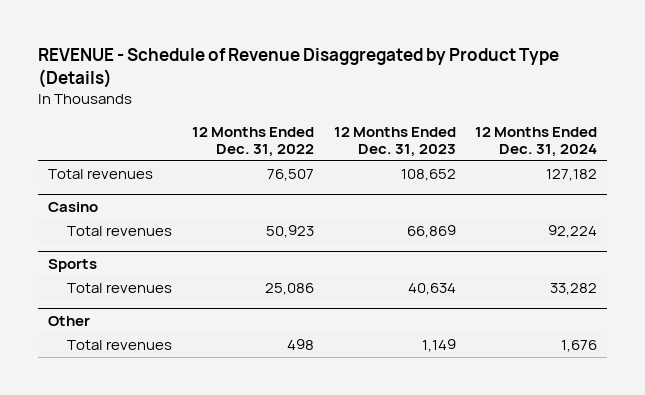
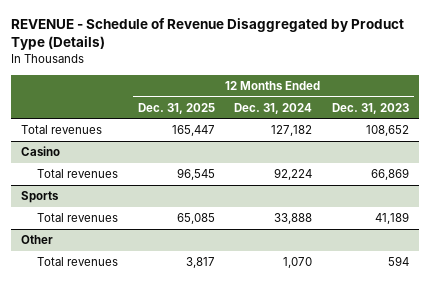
- | 12 Months Ended Dec. 31, 2022 | 12 Months Ended Dec. 31, 2023 | 12 Months Ended Dec. 31, 2024
+ | 12 Months Ended Dec. 31, 2025 | 12 Months Ended Dec. 31, 2024 | 12 Months Ended Dec. 31, 2023
@ Sports
- Total revenues | 25,086 | 40,634 | 33,282
+ Total revenues | 65,085 | 33,888 | 41,189
@ Other
- Total revenues | 498 | 1,149 | 1,676
+ Total revenues | 3,817 | 1,070 | 594

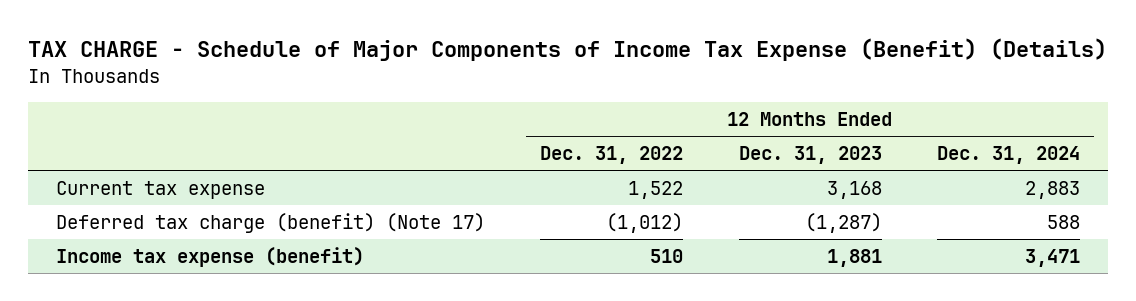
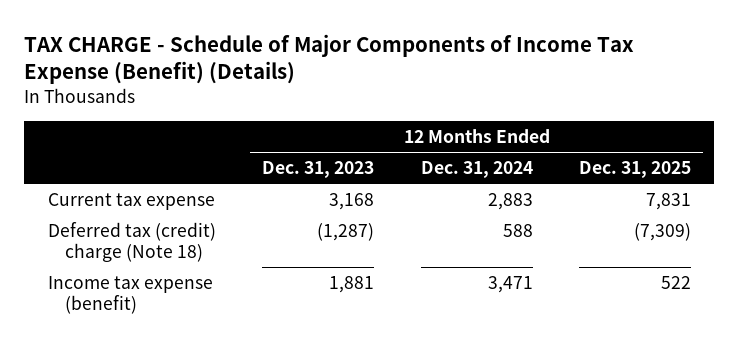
- | 12 Months Ended Dec. 31, 2022 | 12 Months Ended Dec. 31, 2023 | 12 Months Ended Dec. 31, 2024
+ | 12 Months Ended Dec. 31, 2023 | 12 Months Ended Dec. 31, 2024 | 12 Months Ended Dec. 31, 2025
- Deferred tax charge (benefit) (Note 17) | (1,012) | (1,287) | 588
+ Deferred tax (credit) charge (Note 18) | (1,287) | 588 | (7,309)

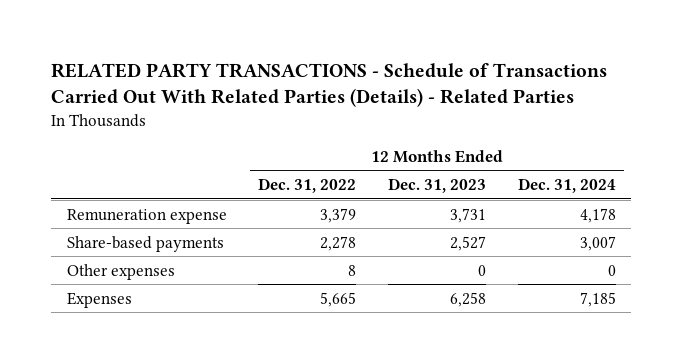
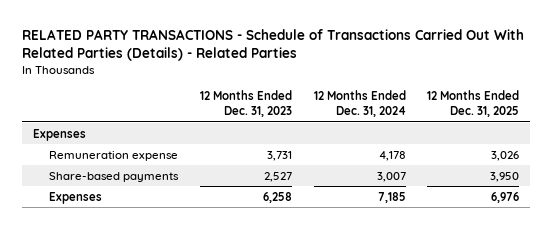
- | 12 Months Ended Dec. 31, 2022 | 12 Months Ended Dec. 31, 2023 | 12 Months Ended Dec. 31, 2024
+ | 12 Months Ended Dec. 31, 2023 | 12 Months Ended Dec. 31, 2024 | 12 Months Ended Dec. 31, 2025
+ Expenses
- Other expenses | 8 | 0 | 0

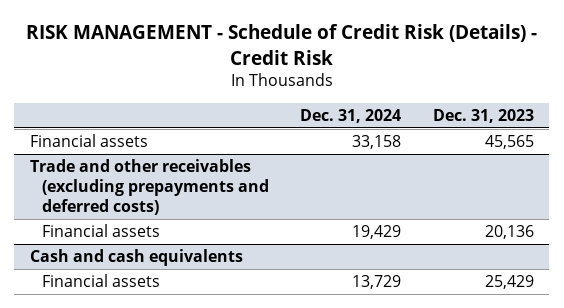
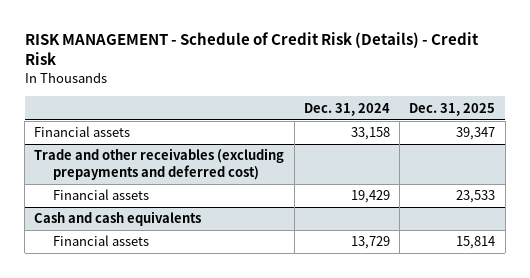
- | Dec. 31, 2024 | Dec. 31, 2023
+ | Dec. 31, 2024 | Dec. 31, 2025
- Trade and other receivables (excluding prepayments and deferred costs)
+ Trade and other receivables (excluding prepayments and deferred cost)

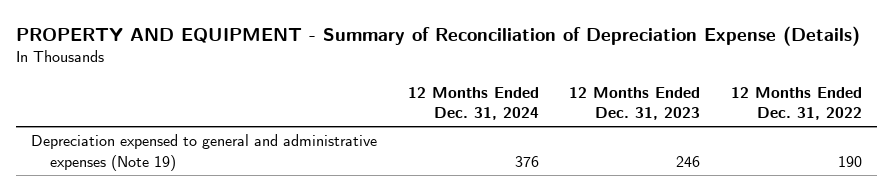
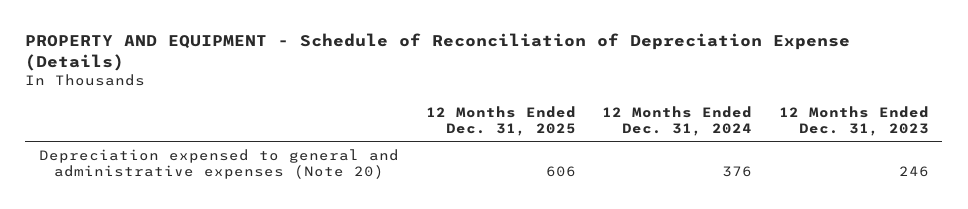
- PROPERTY AND EQUIPMENT - Summary of Reconciliation of Depreciation Expense (Details)
+ PROPERTY AND EQUIPMENT - Schedule of Reconciliation of Depreciation Expense (Details)
- | 12 Months Ended Dec. 31, 2024 | 12 Months Ended Dec. 31, 2023 | 12 Months Ended Dec. 31, 2022
+ | 12 Months Ended Dec. 31, 2025 | 12 Months Ended Dec. 31, 2024 | 12 Months Ended Dec. 31, 2023
- Depreciation expensed to general and administrative expenses (Note 19) | 376 | 246 | 190
+ Depreciation expensed to general and administrative expenses (Note 20) | 606 | 376 | 246

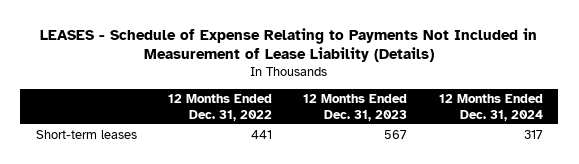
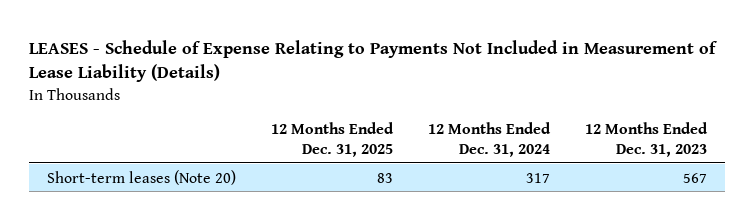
- | 12 Months Ended Dec. 31, 2022 | 12 Months Ended Dec. 31, 2023 | 12 Months Ended Dec. 31, 2024
+ | 12 Months Ended Dec. 31, 2025 | 12 Months Ended Dec. 31, 2024 | 12 Months Ended Dec. 31, 2023
- Short-term leases | 441 | 567 | 317
+ Short-term leases (Note 20) | 83 | 317 | 567

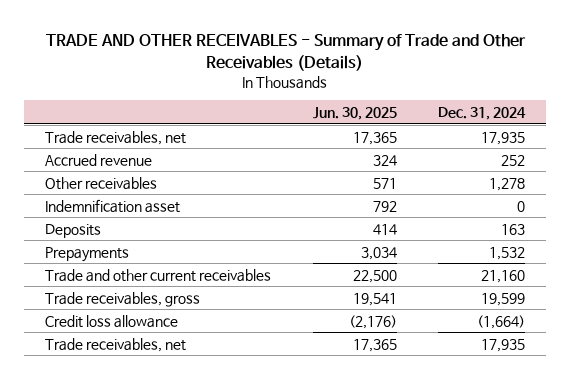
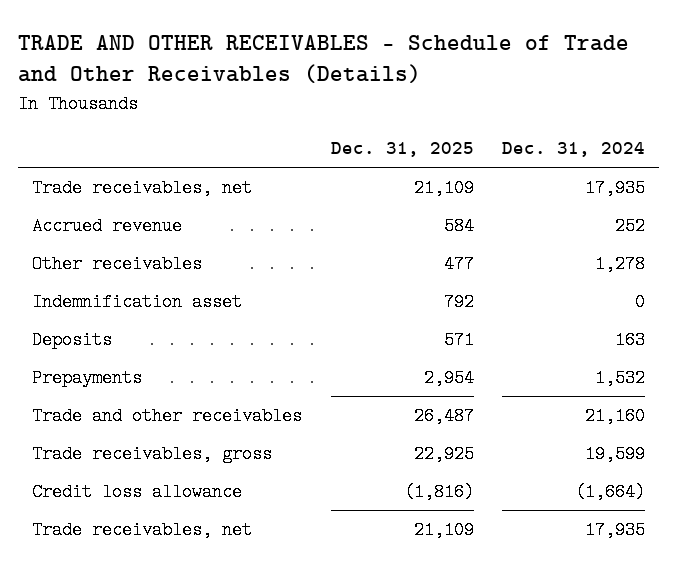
- TRADE AND OTHER RECEIVABLES - Summary of Trade and Other Receivables (Details)
+ TRADE AND OTHER RECEIVABLES - Schedule of Trade and Other Receivables (Details)
- | Jun. 30, 2025 | Dec. 31, 2024
+ | Dec. 31, 2025 | Dec. 31, 2024
- Trade and other current receivables | 22,500 | 21,160
+ Trade and other receivables | 26,487 | 21,160

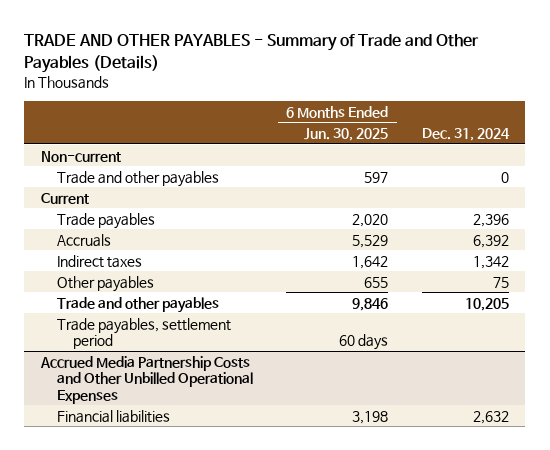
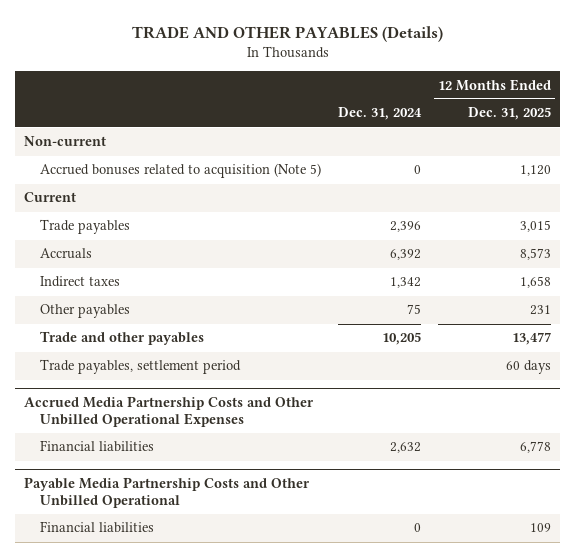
- TRADE AND OTHER PAYABLES - Summary of Trade and Other Payables (Details)
+ TRADE AND OTHER PAYABLES (Details)
- | 6 Months Ended Jun. 30, 2025 | Dec. 31, 2024
+ | Dec. 31, 2024 | 12 Months Ended Dec. 31, 2025
- Trade and other payables | 597 | 0
+ Accrued bonuses related to acquisition (Note 5) | 0 | 1,120
+ Payable Media Partnership Costs and Other Unbilled Operational
+ Financial liabilities | 0 | 109

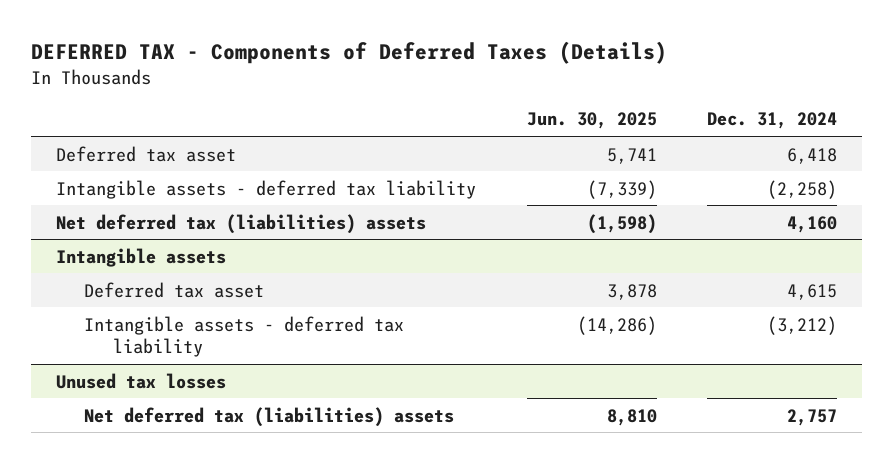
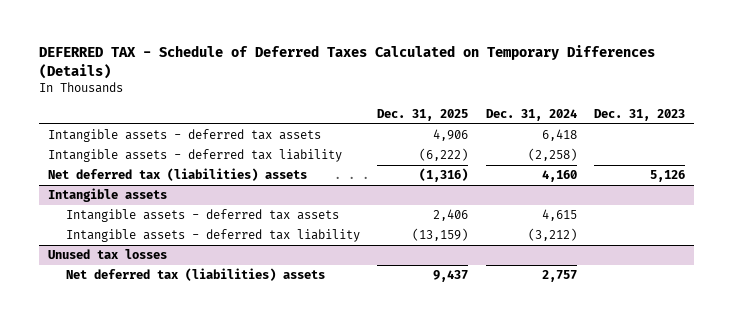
- DEFERRED TAX - Components of Deferred Taxes (Details)
+ DEFERRED TAX - Schedule of Deferred Taxes Calculated on Temporary Differences (Details)
- | Jun. 30, 2025 | Dec. 31, 2024
+ | Dec. 31, 2025 | Dec. 31, 2024 | Dec. 31, 2023
- Deferred tax asset | 5,741 | 6,418
+ Intangible assets - deferred tax assets | 4,906 | 6,418 |
@ Intangible assets
- Deferred tax asset | 3,878 | 4,615
+ Intangible assets - deferred tax assets | 2,406 | 4,615 |

